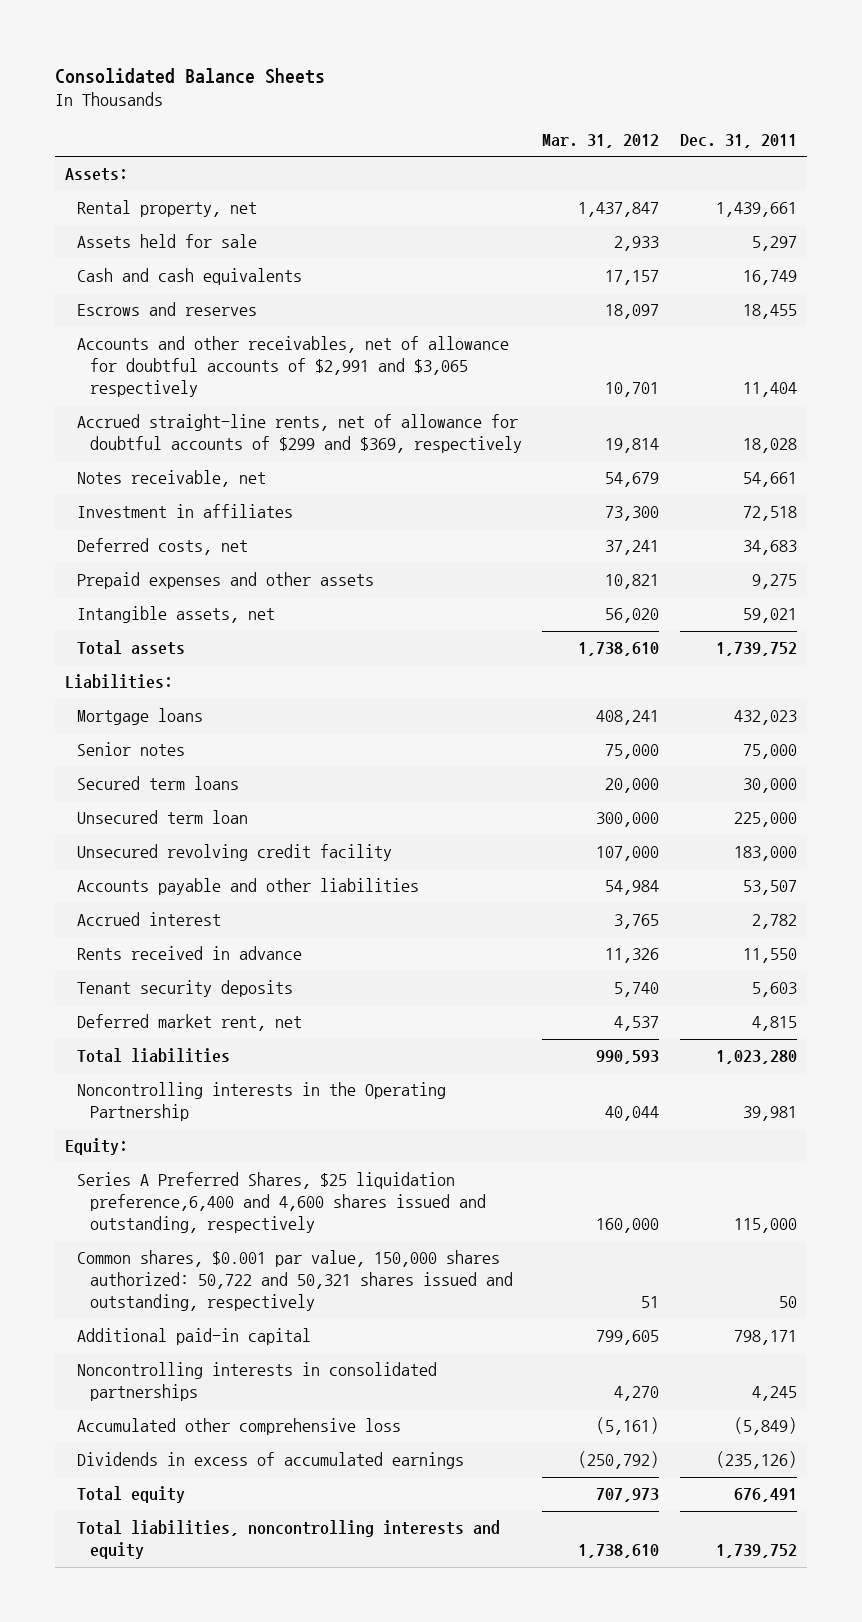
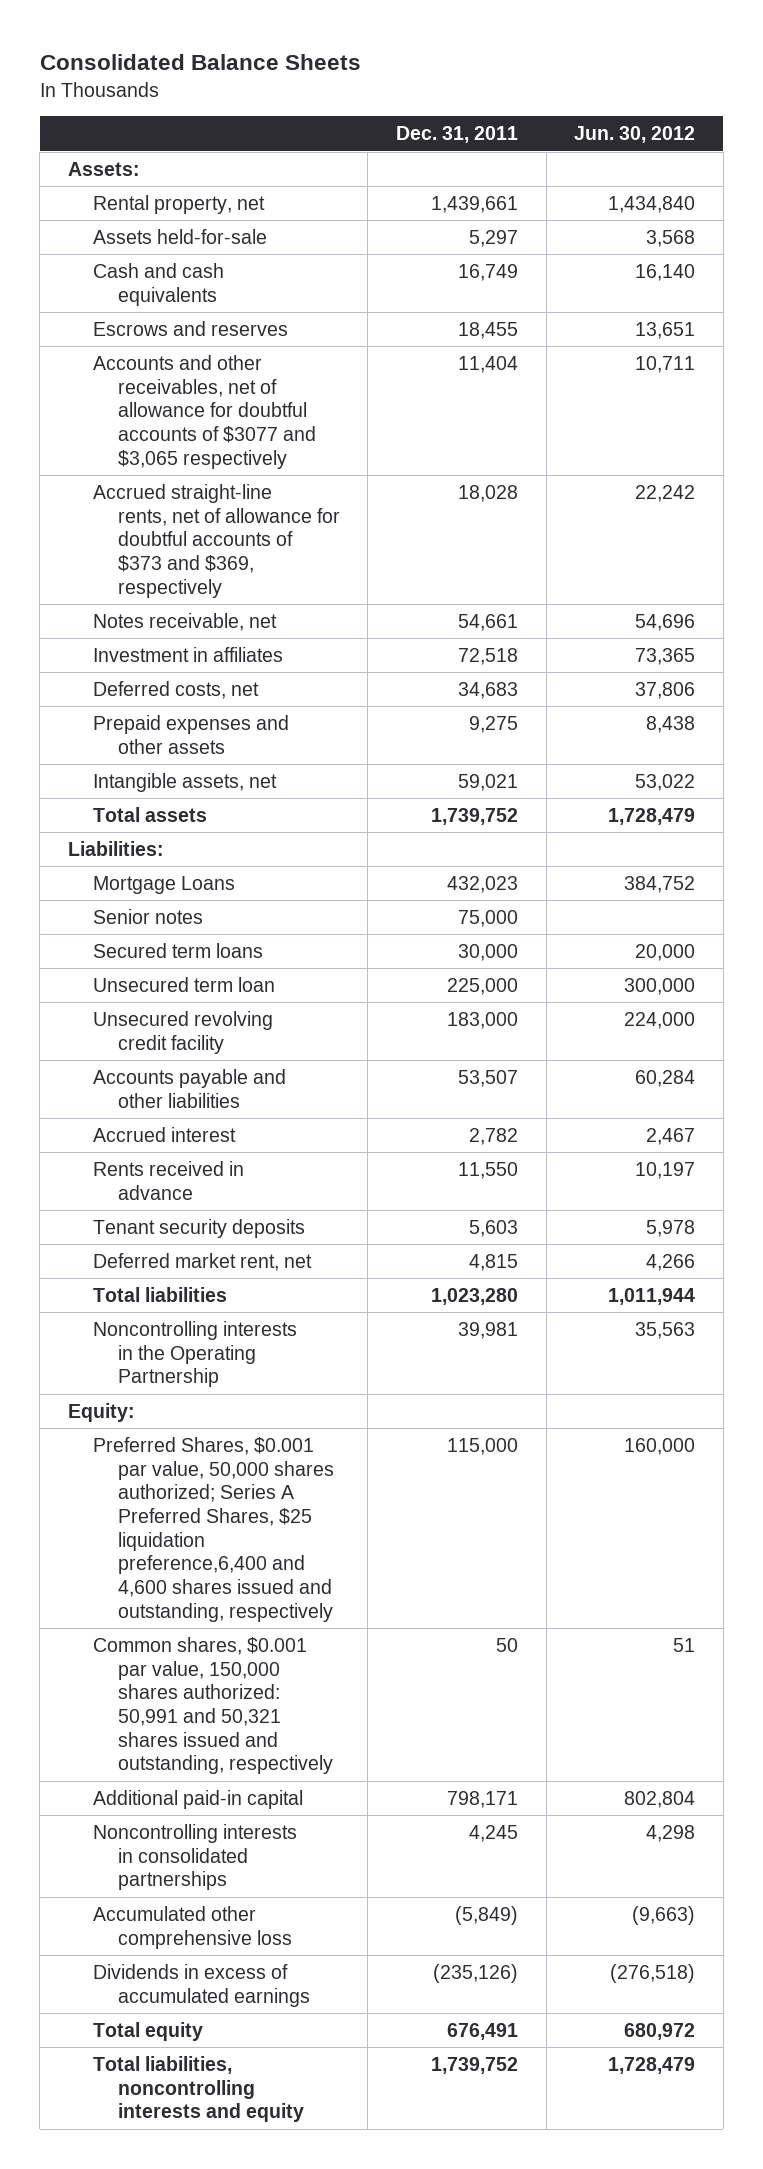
- | Mar. 31, 2012 | Dec. 31, 2011
+ | Dec. 31, 2011 | Jun. 30, 2012
- Assets held for sale | 2,933 | 5,297
+ Assets held-for-sale | 5,297 | 3,568
- Accounts and other receivables, net of allowance for doubtful accounts of $2,991 and $3,065 respectively | 10,701 | 11,404
- Accrued straight-line rents, net of allowance for doubtful accounts of $299 and $369, respectively | 19,814 | 18,028
+ Accounts and other receivables, net of allowance for doubtful accounts of $3077 and $3,065 respectively | 11,404 | 10,711
+ Accrued straight-line rents, net of allowance for doubtful accounts of $373 and $369, respectively | 18,028 | 22,242
- Mortgage loans | 408,241 | 432,023
+ Mortgage Loans | 432,023 | 384,752
- Series A Preferred Shares, $25 liquidation preference,6,400 and 4,600 shares issued and outstanding, respectively | 160,000 | 115,000
- Common shares, $0.001 par value, 150,000 shares authorized: 50,722 and 50,321 shares issued and outstanding, respectively | 51 | 50
+ Preferred Shares, $0.001 par value, 50,000 shares authorized; Series A Preferred Shares, $25 liquidation preference,6,400 and 4,600 shares issued and outstanding, respectively | 115,000 | 160,000
+ Common shares, $0.001 par value, 150,000 shares authorized: 50,991 and 50,321 shares issued and outstanding, respectively | 50 | 51

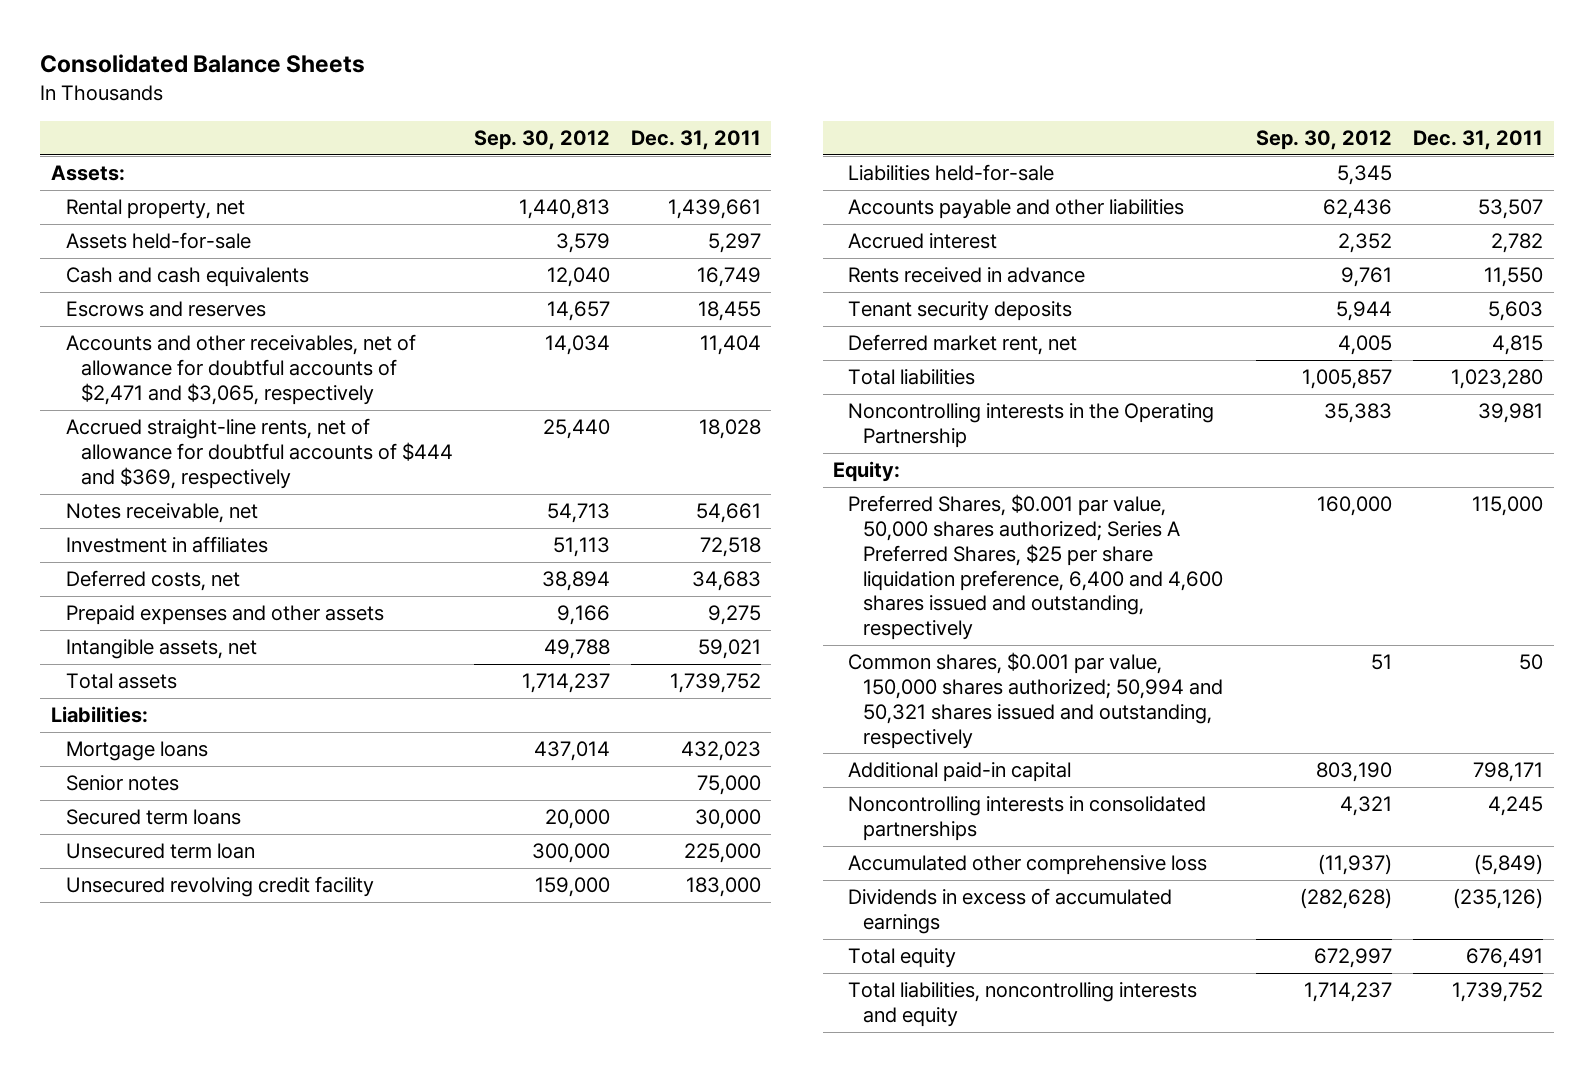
- | Dec. 31, 2011 | Jun. 30, 2012
+ | Sep. 30, 2012 | Dec. 31, 2011
- Accounts and other receivables, net of allowance for doubtful accounts of $3077 and $3,065 respectively | 11,404 | 10,711
- Accrued straight-line rents, net of allowance for doubtful accounts of $373 and $369, respectively | 18,028 | 22,242
+ Accounts and other receivables, net of allowance for doubtful accounts of $2,471 and $3,065, respectively | 14,034 | 11,404
+ Accrued straight-line rents, net of allowance for doubtful accounts of $444 and $369, respectively | 25,440 | 18,028
- Mortgage Loans | 432,023 | 384,752
+ Mortgage loans | 437,014 | 432,023
+ Liabilities held-for-sale | 5,345 |
- Preferred Shares, $0.001 par value, 50,000 shares authorized; Series A Preferred Shares, $25 liquidation preference,6,400 and 4,600 shares issued and outstanding, respectively | 115,000 | 160,000
- Common shares, $0.001 par value, 150,000 shares authorized: 50,991 and 50,321 shares issued and outstanding, respectively | 50 | 51
+ Preferred Shares, $0.001 par value, 50,000 shares authorized; Series A Preferred Shares, $25 per share liquidation preference, 6,400 and 4,600 shares issued and outstanding, respectively | 160,000 | 115,000
+ Common shares, $0.001 par value, 150,000 shares authorized; 50,994 and 50,321 shares issued and outstanding, respectively | 51 | 50

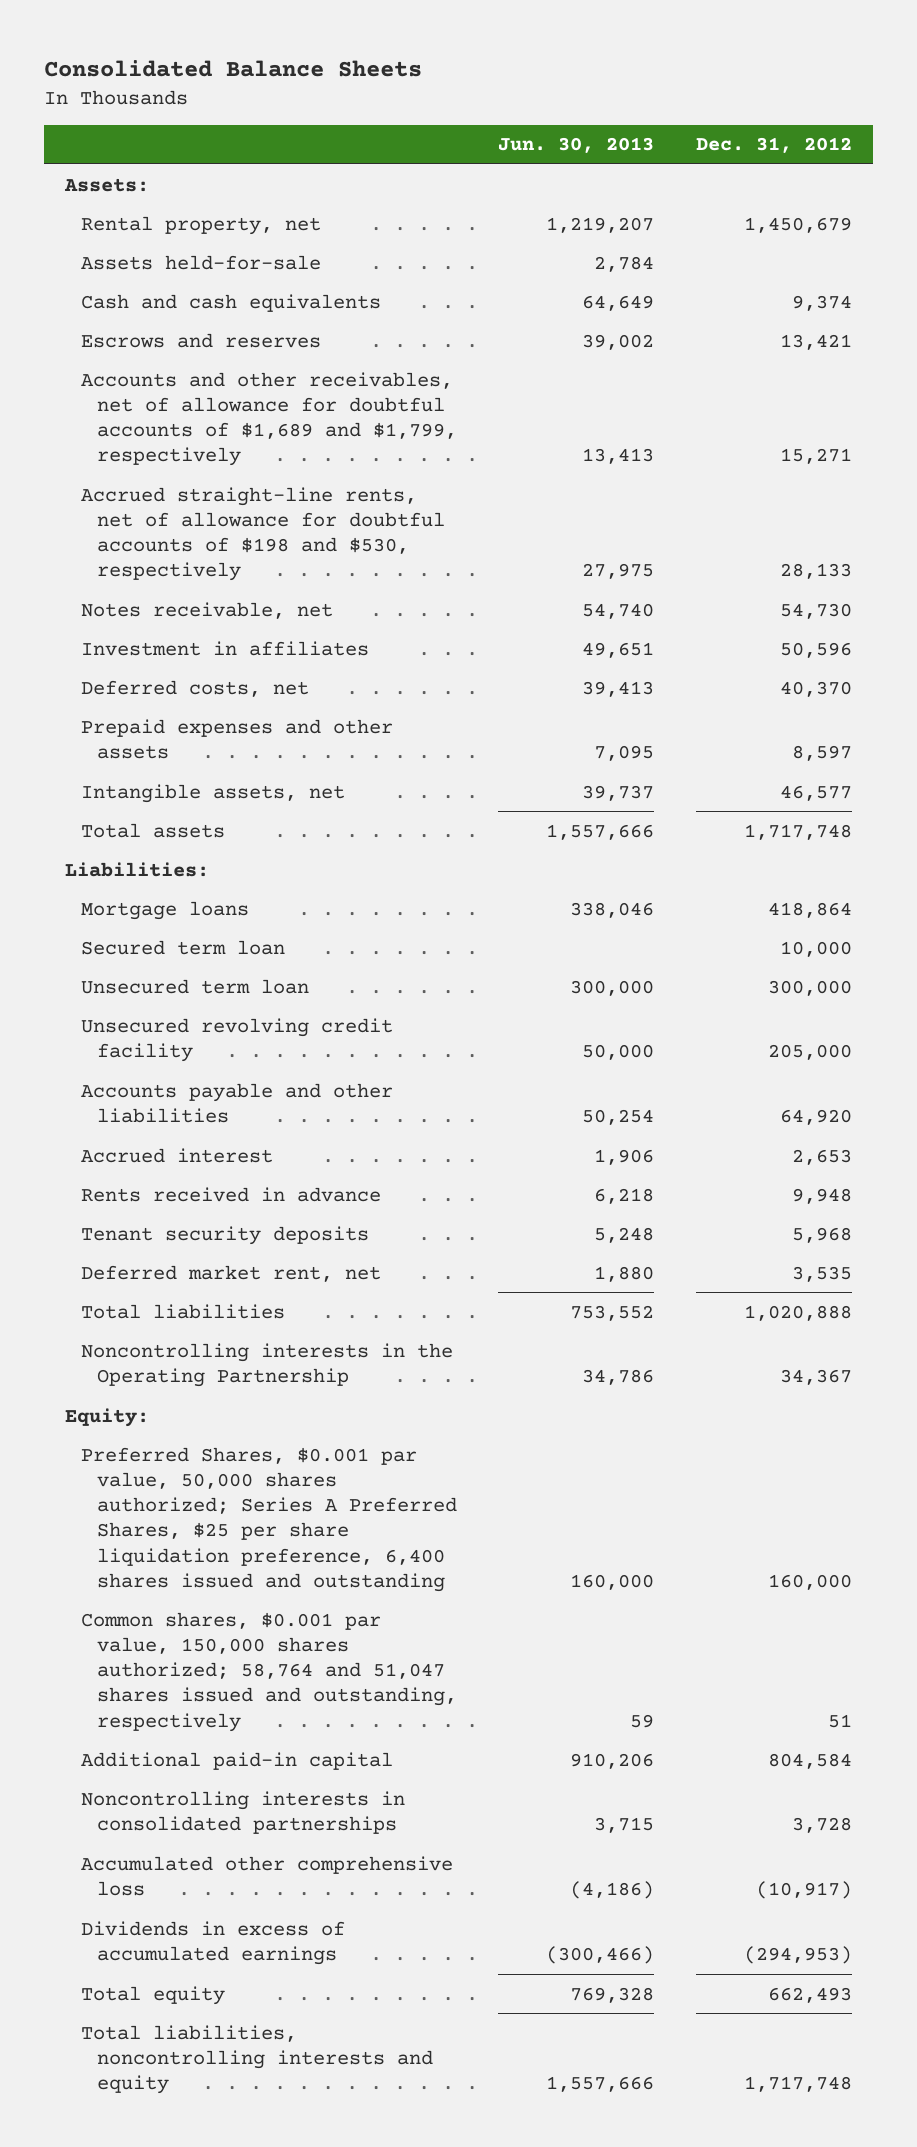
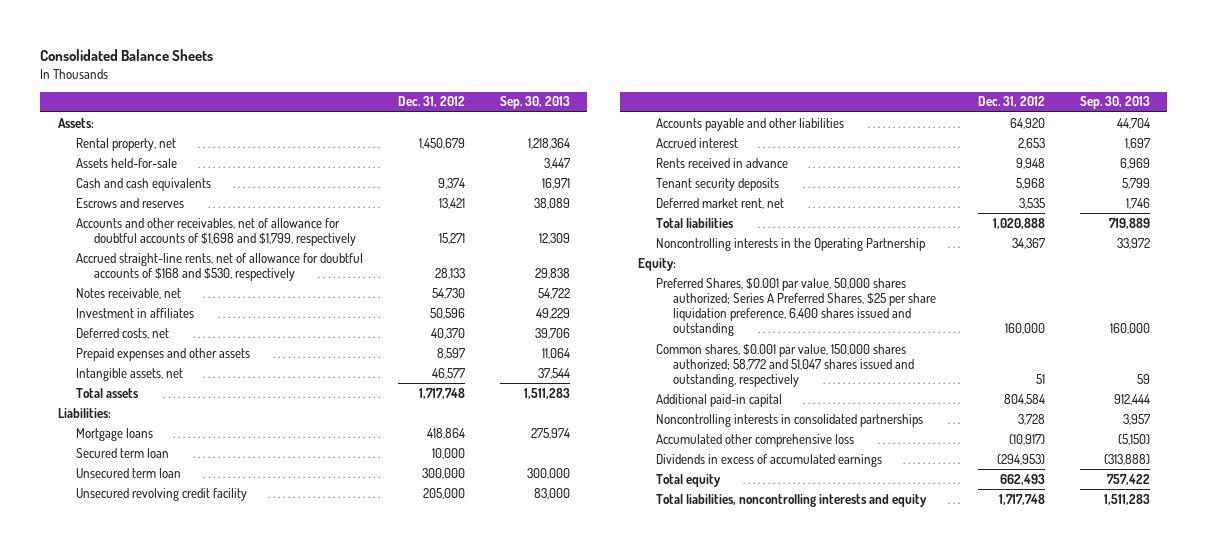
- | Jun. 30, 2013 | Dec. 31, 2012
+ | Dec. 31, 2012 | Sep. 30, 2013
- Accounts and other receivables, net of allowance for doubtful accounts of $1,689 and $1,799, respectively | 13,413 | 15,271
- Accrued straight-line rents, net of allowance for doubtful accounts of $198 and $530, respectively | 27,975 | 28,133
+ Accounts and other receivables, net of allowance for doubtful accounts of $1,698 and $1,799, respectively | 15,271 | 12,309
+ Accrued straight-line rents, net of allowance for doubtful accounts of $168 and $530, respectively | 28,133 | 29,838
- Common shares, $0.001 par value, 150,000 shares authorized; 58,764 and 51,047 shares issued and outstanding, respectively | 59 | 51
+ Common shares, $0.001 par value, 150,000 shares authorized; 58,772 and 51,047 shares issued and outstanding, respectively | 51 | 59

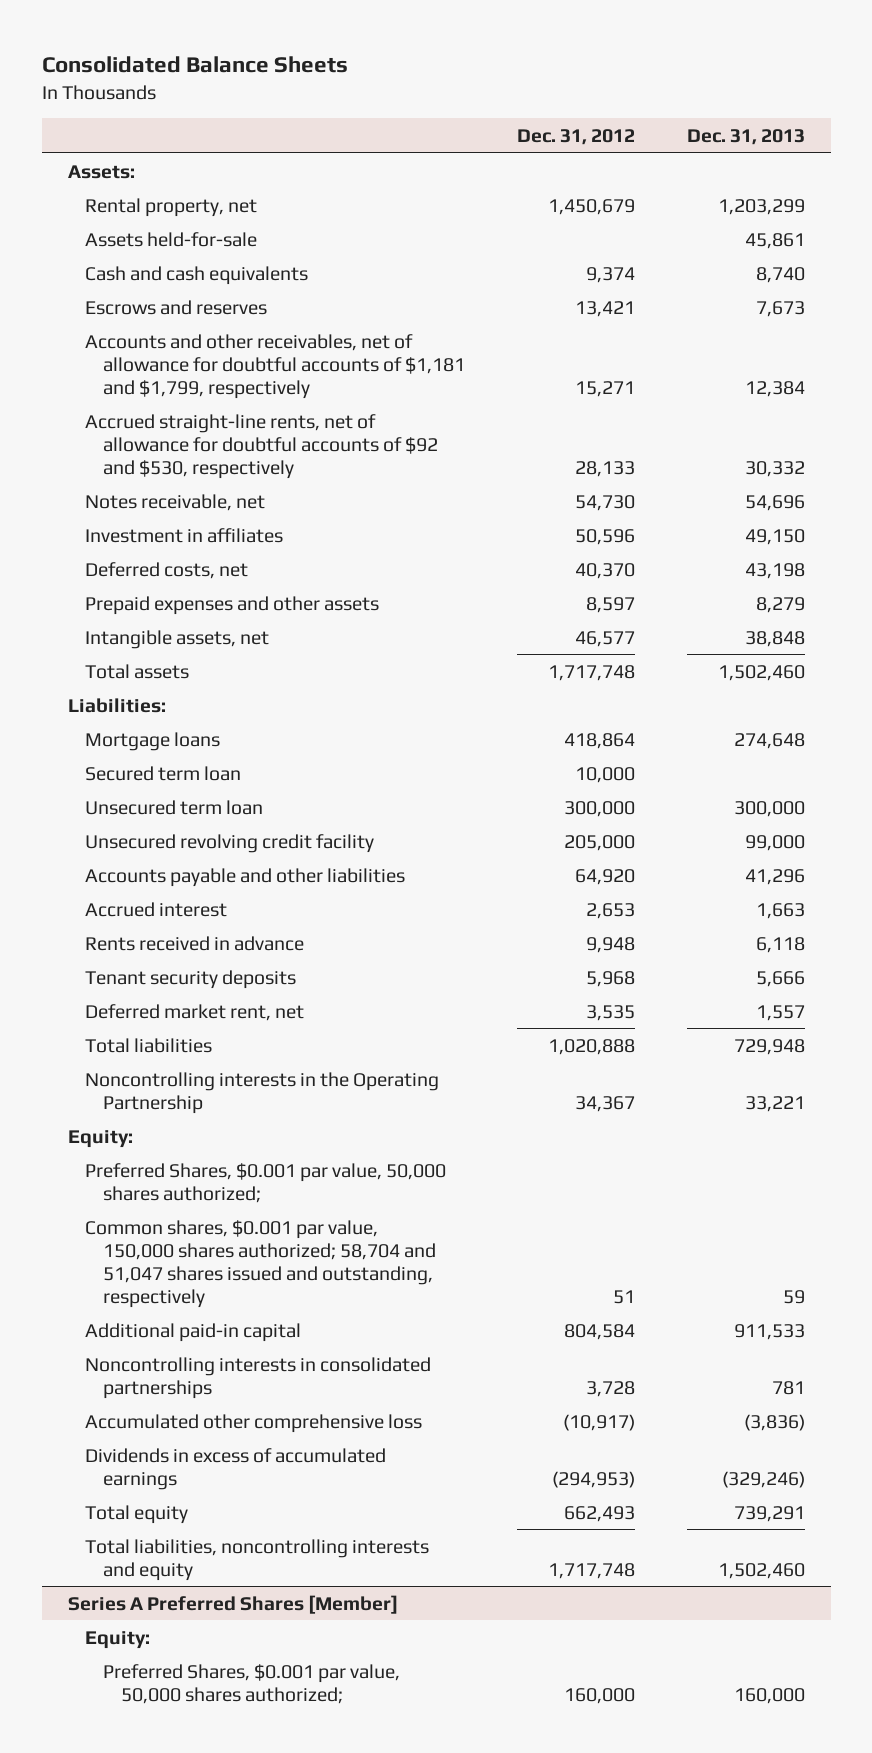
- | Dec. 31, 2012 | Sep. 30, 2013
+ | Dec. 31, 2012 | Dec. 31, 2013
- Accounts and other receivables, net of allowance for doubtful accounts of $1,698 and $1,799, respectively | 15,271 | 12,309
- Accrued straight-line rents, net of allowance for doubtful accounts of $168 and $530, respectively | 28,133 | 29,838
+ Accounts and other receivables, net of allowance for doubtful accounts of $1,181 and $1,799, respectively | 15,271 | 12,384
+ Accrued straight-line rents, net of allowance for doubtful accounts of $92 and $530, respectively | 28,133 | 30,332
- Preferred Shares, $0.001 par value, 50,000 shares authorized; Series A Preferred Shares, $25 per share liquidation preference, 6,400 shares issued and outstanding | 160,000 | 160,000
- Common shares, $0.001 par value, 150,000 shares authorized; 58,772 and 51,047 shares issued and outstanding, respectively | 51 | 59
+ Preferred Shares, $0.001 par value, 50,000 shares authorized;
+ Common shares, $0.001 par value, 150,000 shares authorized; 58,704 and 51,047 shares issued and outstanding, respectively | 51 | 59
+ Series A Preferred Shares [Member]
+ Equity:
+ Preferred Shares, $0.001 par value, 50,000 shares authorized; | 160,000 | 160,000

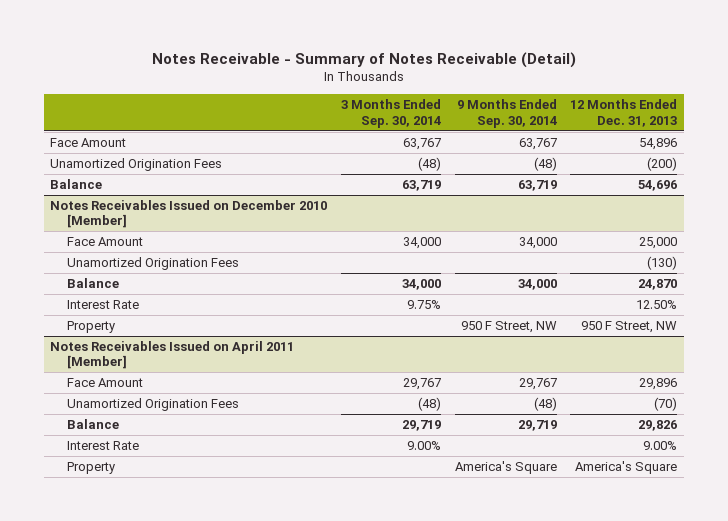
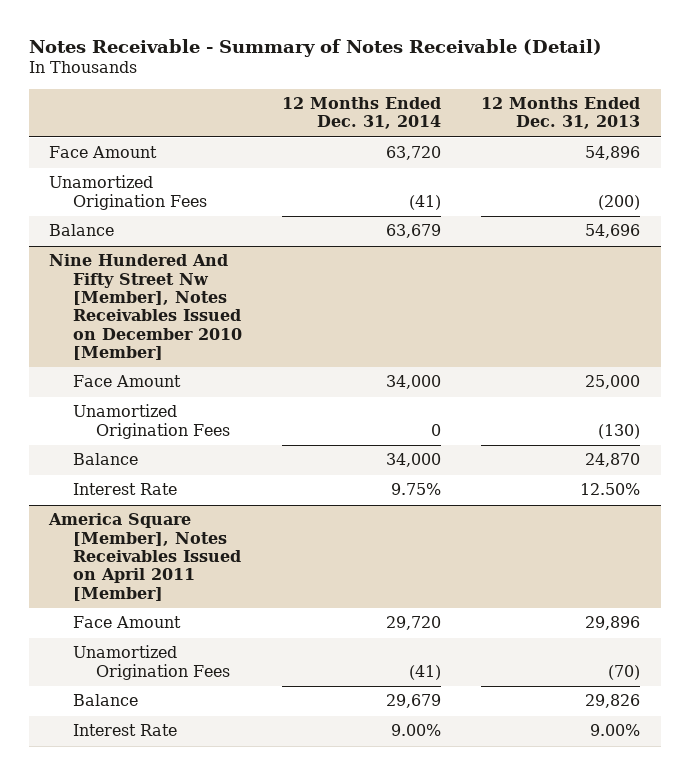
- | 3 Months Ended Sep. 30, 2014 | 9 Months Ended Sep. 30, 2014 | 12 Months Ended Dec. 31, 2013
+ | 12 Months Ended Dec. 31, 2014 | 12 Months Ended Dec. 31, 2013
- Notes Receivables Issued on December 2010 [Member]
+ Nine Hundered And Fifty Street Nw [Member], Notes Receivables Issued on December 2010 [Member]
- Property | | 950 F Street, NW | 950 F Street, NW
- Notes Receivables Issued on April 2011 [Member]
+ America Square [Member], Notes Receivables Issued on April 2011 [Member]
- Property | | America's Square | America's Square

